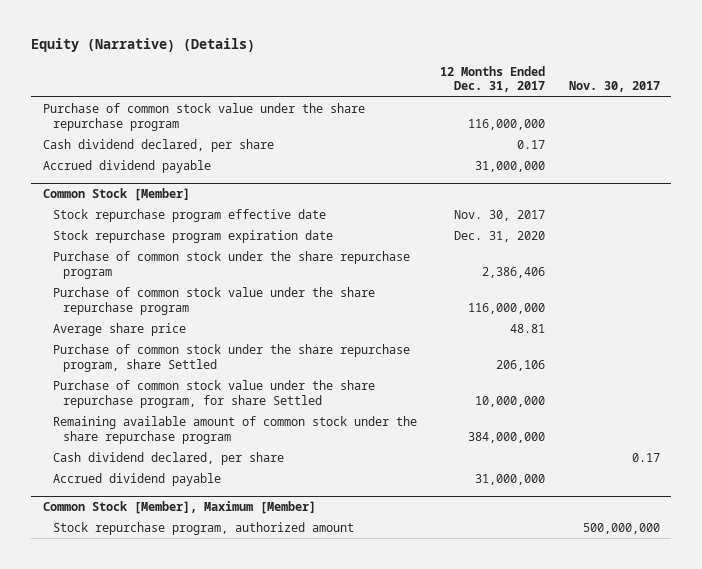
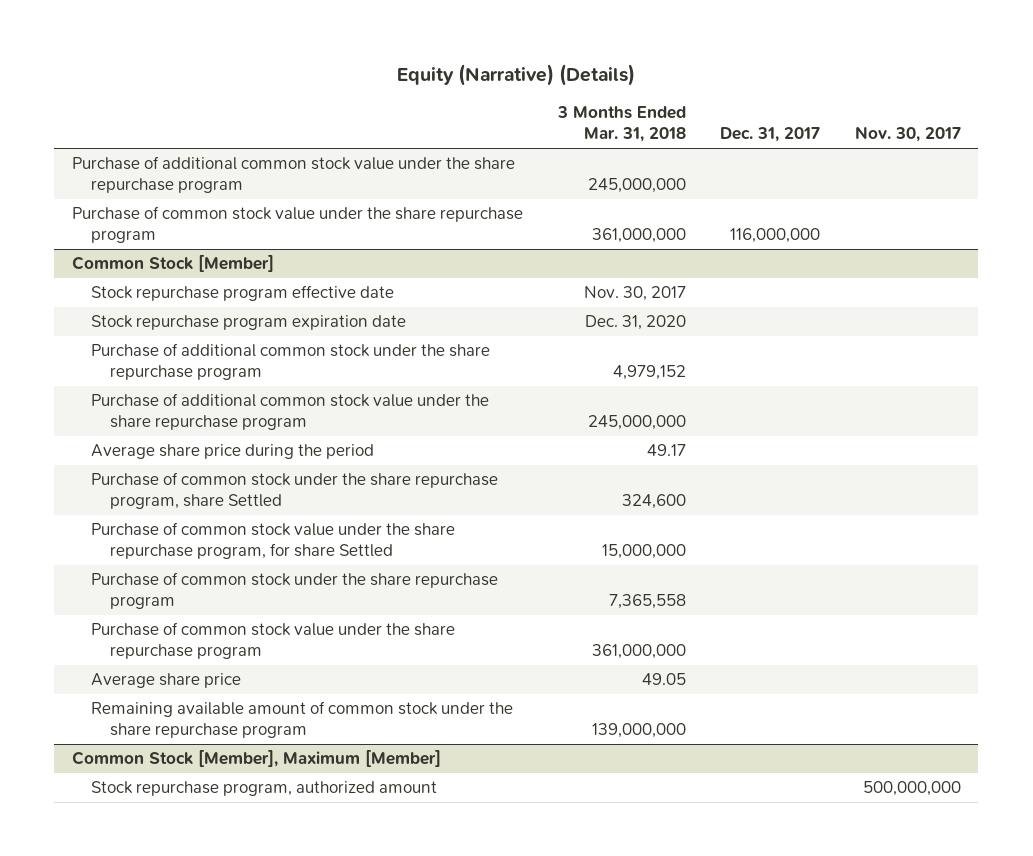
- | 12 Months Ended Dec. 31, 2017 | Nov. 30, 2017
+ | 3 Months Ended Mar. 31, 2018 | Dec. 31, 2017 | Nov. 30, 2017
+ Purchase of additional common stock value under the share repurchase program | 245,000,000 | |
- Cash dividend declared, per share | 0.17 |
- Accrued dividend payable | 31,000,000 |
@ Common Stock [Member]
+ Purchase of additional common stock under the share repurchase program | 4,979,152 | |
+ Purchase of additional common stock value under the share repurchase program | 245,000,000 | |
+ Average share price during the period | 49.17 | |
moved up: Purchase of common stock under the share repurchase program, share Settled | 324,600 | |
moved up: Purchase of common stock value under the share repurchase program, for share Settled | 15,000,000 | |
- Cash dividend declared, per share | | 0.17
- Accrued dividend payable | 31,000,000 |

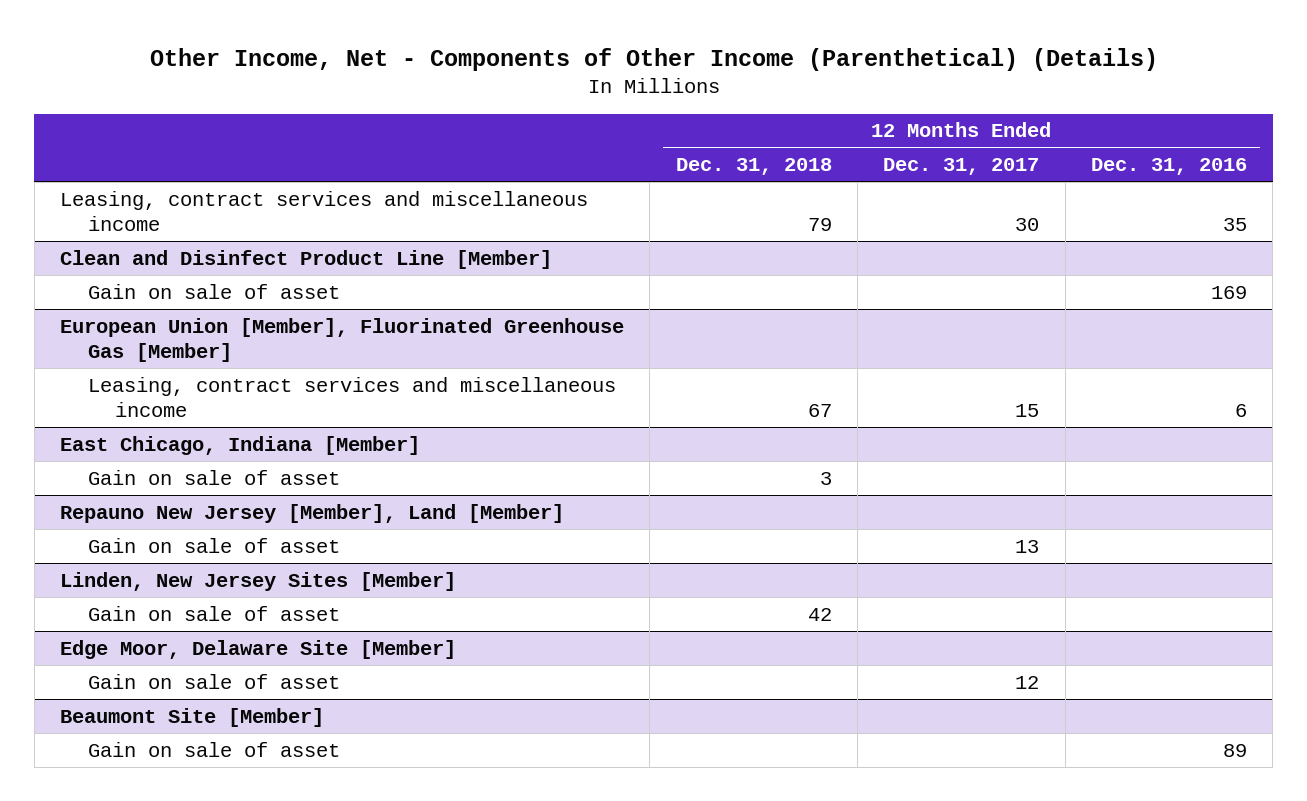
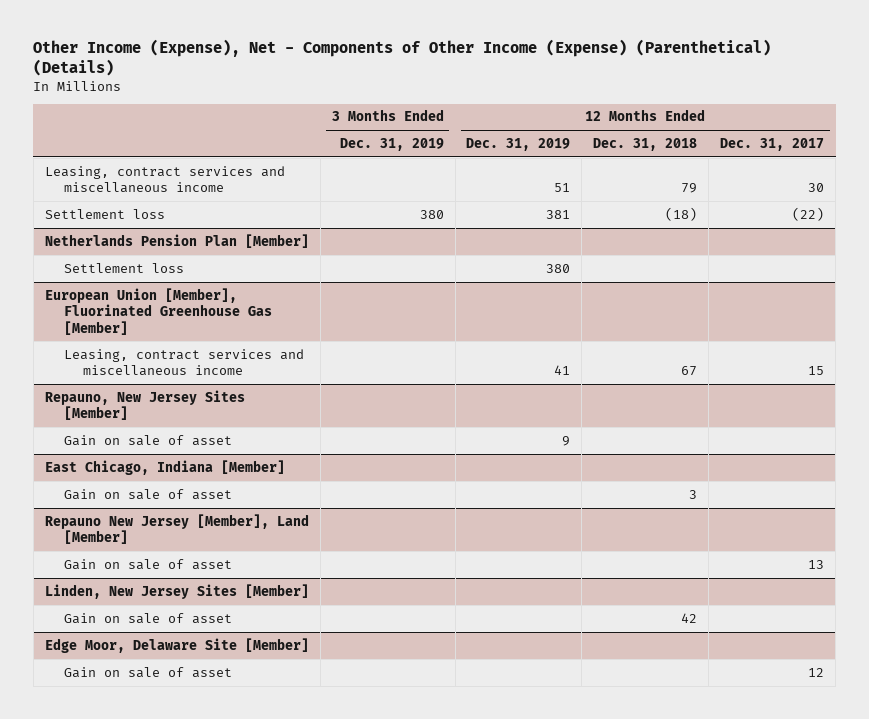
- Other Income, Net - Components of Other Income (Parenthetical) (Details)
+ Other Income (Expense), Net - Components of Other Income (Expense) (Parenthetical) (Details)
- | 12 Months Ended Dec. 31, 2018 | 12 Months Ended Dec. 31, 2017 | 12 Months Ended Dec. 31, 2016
+ | 3 Months Ended Dec. 31, 2019 | 12 Months Ended Dec. 31, 2019 | 12 Months Ended Dec. 31, 2018 | 12 Months Ended Dec. 31, 2017
- Clean and Disinfect Product Line [Member]
- Gain on sale of asset | | | 169
+ Settlement loss | 380 | 381 | (18) | (22)
+ Netherlands Pension Plan [Member]
+ Settlement loss | | 380 | |
+ Repauno, New Jersey Sites [Member]
+ Gain on sale of asset | | 9 | |
- Beaumont Site [Member]
- Gain on sale of asset | | | 89

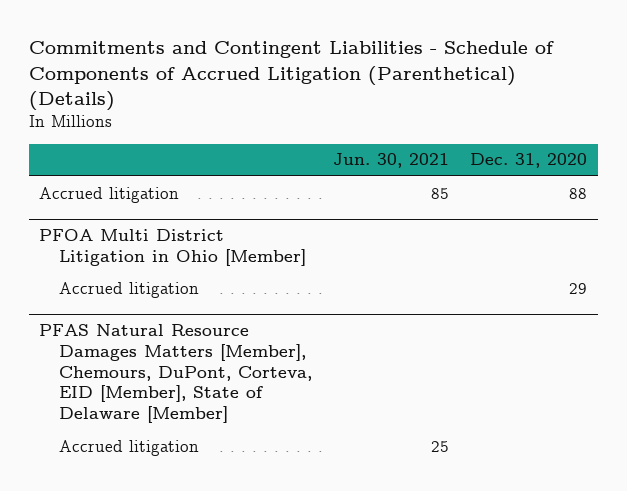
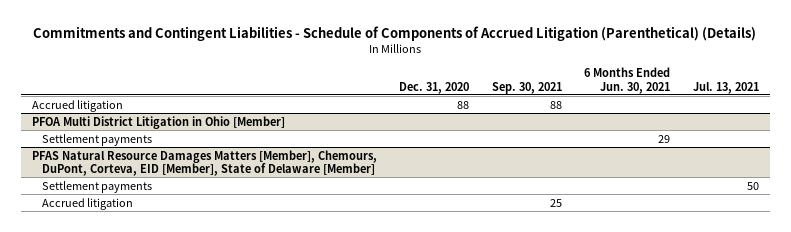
- | Jun. 30, 2021 | Dec. 31, 2020
+ | Dec. 31, 2020 | Sep. 30, 2021 | 6 Months Ended Jun. 30, 2021 | Jul. 13, 2021
@ PFOA Multi District Litigation in Ohio [Member]
- Accrued litigation | | 29
+ Settlement payments | | | 29 |
@ PFAS Natural Resource Damages Matters [Member], Chemours, DuPont, Corteva, EID [Member], State of Delaware [Member]
+ Settlement payments | | | | 50

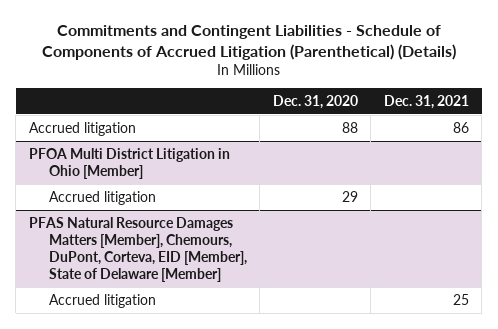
- | Dec. 31, 2020 | Sep. 30, 2021 | 6 Months Ended Jun. 30, 2021 | Jul. 13, 2021
+ | Dec. 31, 2020 | Dec. 31, 2021
@ PFOA Multi District Litigation in Ohio [Member]
- Settlement payments | | | 29 |
+ Accrued litigation | 29 |
@ PFAS Natural Resource Damages Matters [Member], Chemours, DuPont, Corteva, EID [Member], State of Delaware [Member]
- Settlement payments | | | | 50

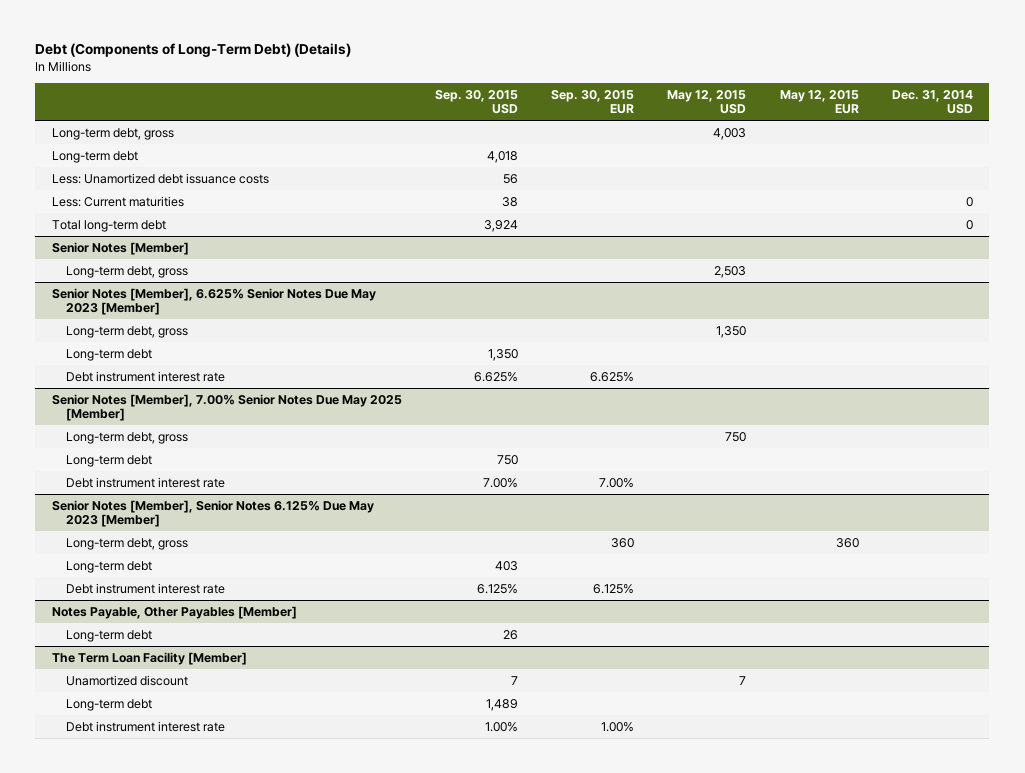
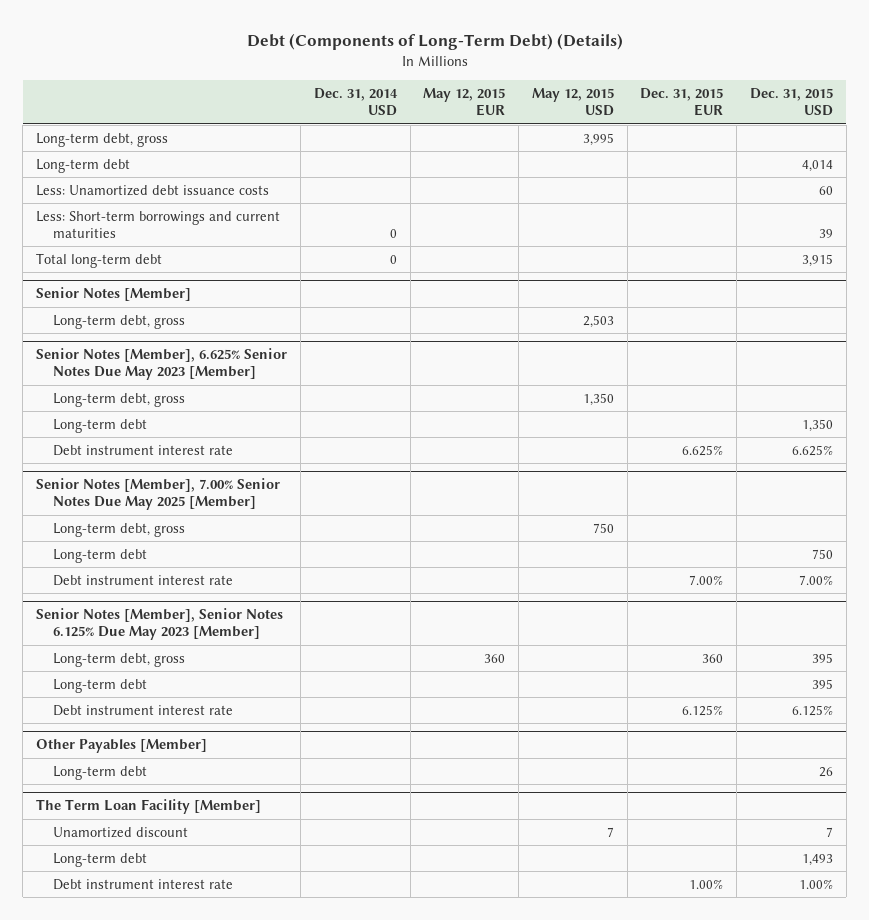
- | Sep. 30, 2015 USD | Sep. 30, 2015 EUR | May 12, 2015 USD | May 12, 2015 EUR | Dec. 31, 2014 USD
+ | Dec. 31, 2014 USD | May 12, 2015 EUR | May 12, 2015 USD | Dec. 31, 2015 EUR | Dec. 31, 2015 USD
- Long-term debt, gross | | | 4,003 | |
+ Long-term debt, gross | | | 3,995 | |
- Less: Current maturities | 38 | | | | 0
+ Less: Short-term borrowings and current maturities | 0 | | | | 39
- Notes Payable, Other Payables [Member]
+ Other Payables [Member]

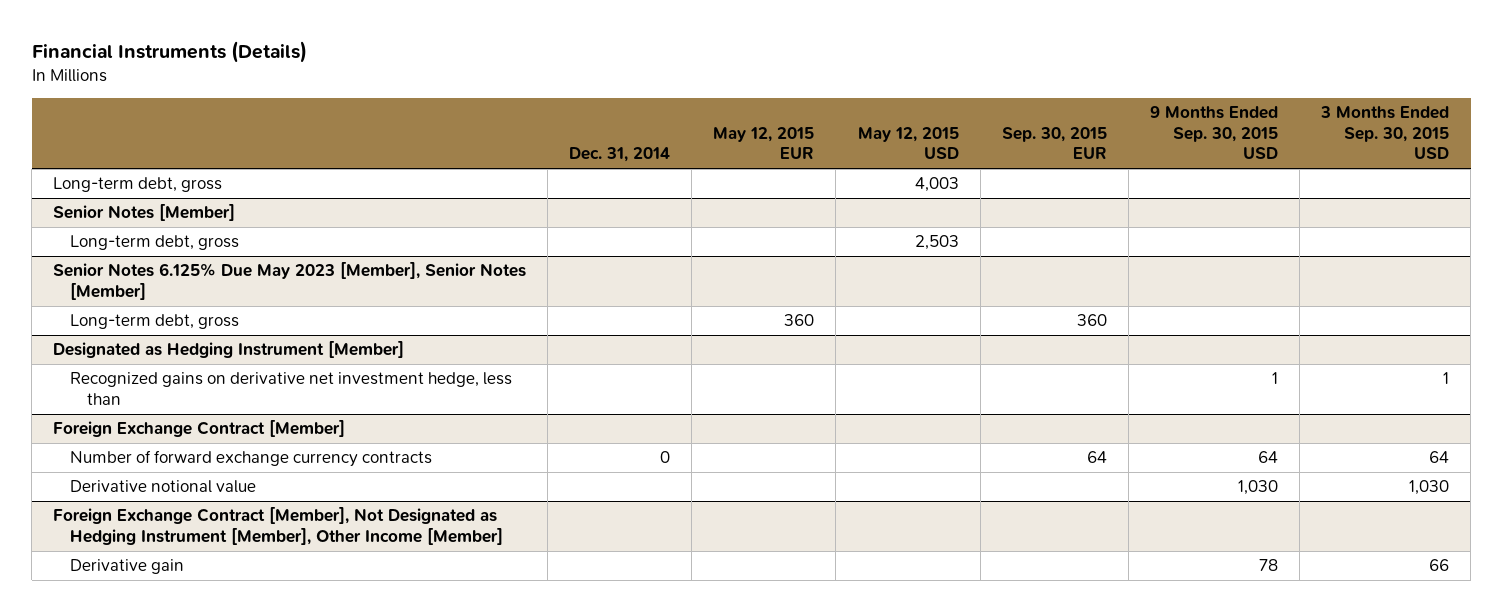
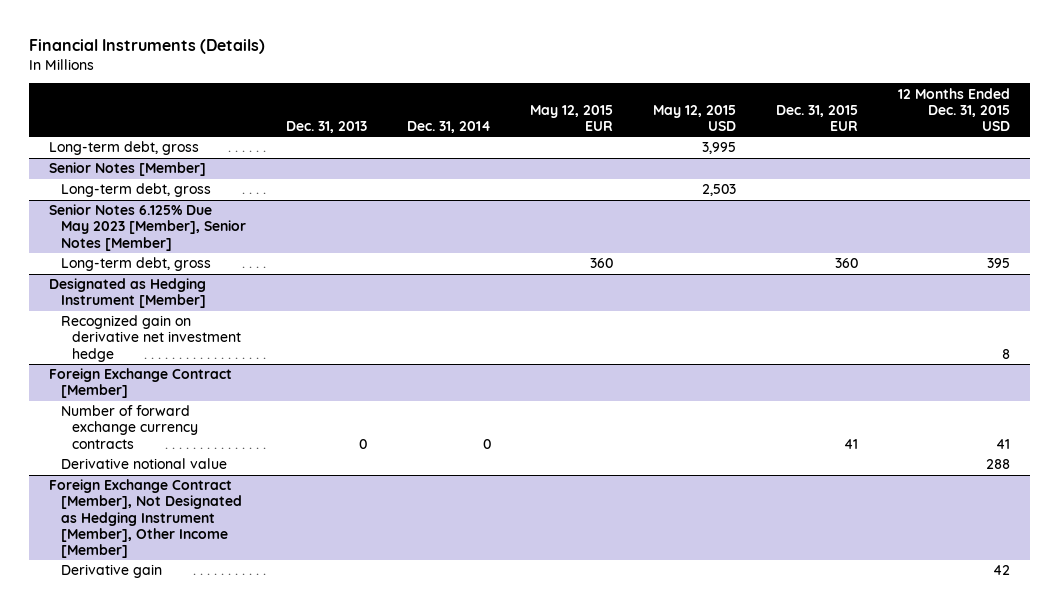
- | Dec. 31, 2014 | May 12, 2015 EUR | May 12, 2015 USD | Sep. 30, 2015 EUR | 9 Months Ended Sep. 30, 2015 USD | 3 Months Ended Sep. 30, 2015 USD
+ | Dec. 31, 2013 | Dec. 31, 2014 | May 12, 2015 EUR | May 12, 2015 USD | Dec. 31, 2015 EUR | 12 Months Ended Dec. 31, 2015 USD
- Long-term debt, gross | | | 4,003 | | |
+ Long-term debt, gross | | | | 3,995 | |
@ Designated as Hedging Instrument [Member]
- Recognized gains on derivative net investment hedge, less than | | | | | 1 | 1
+ Recognized gain on derivative net investment hedge | | | | | | 8

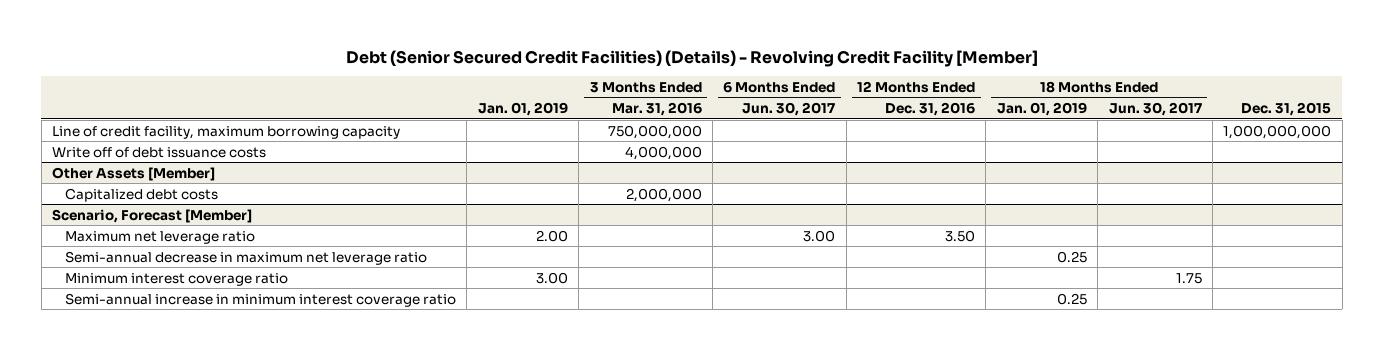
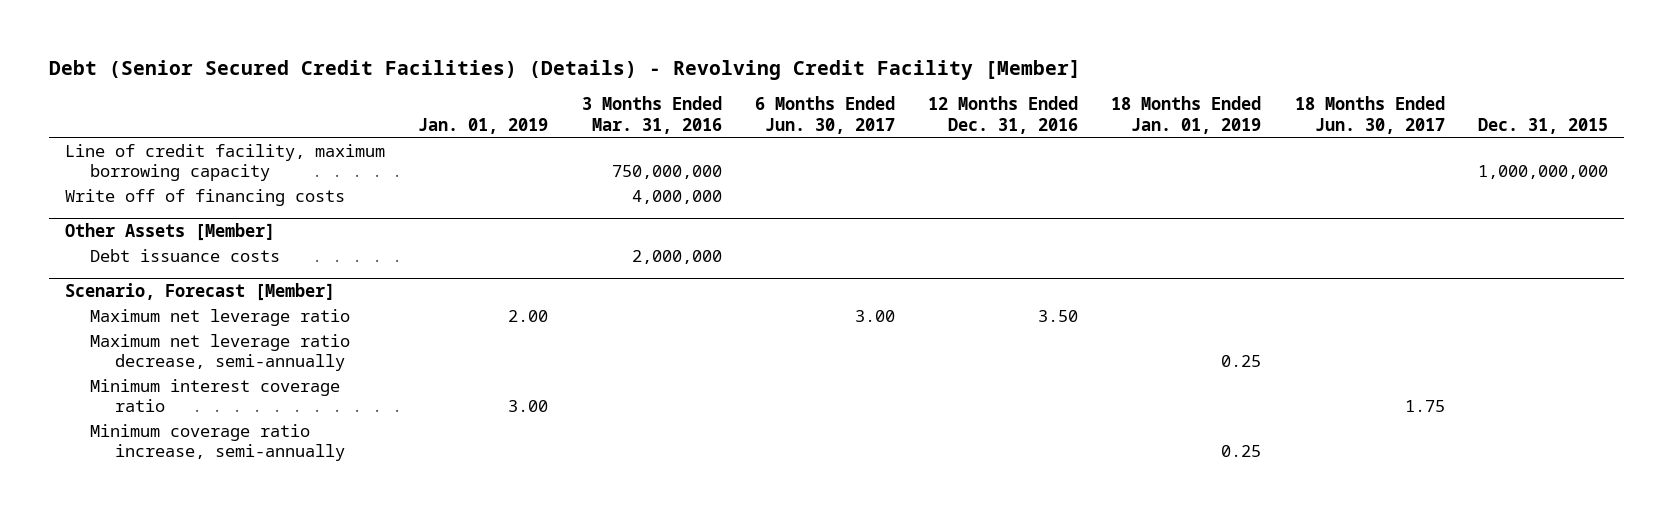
- Write off of debt issuance costs | | 4,000,000 | | | | |
+ Write off of financing costs | | 4,000,000 | | | | |
@ Other Assets [Member]
- Capitalized debt costs | | 2,000,000 | | | | |
+ Debt issuance costs | | 2,000,000 | | | | |
@ Scenario, Forecast [Member]
- Semi-annual decrease in maximum net leverage ratio | | | | | 0.25 | |
+ Maximum net leverage ratio decrease, semi-annually | | | | | 0.25 | |
- Semi-annual increase in minimum interest coverage ratio | | | | | 0.25 | |
+ Minimum coverage ratio increase, semi-annually | | | | | 0.25 | |

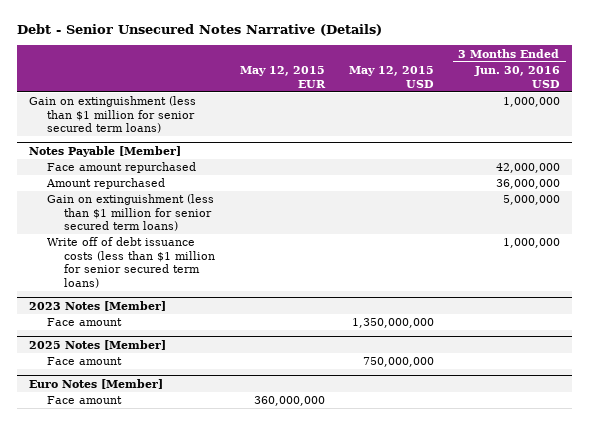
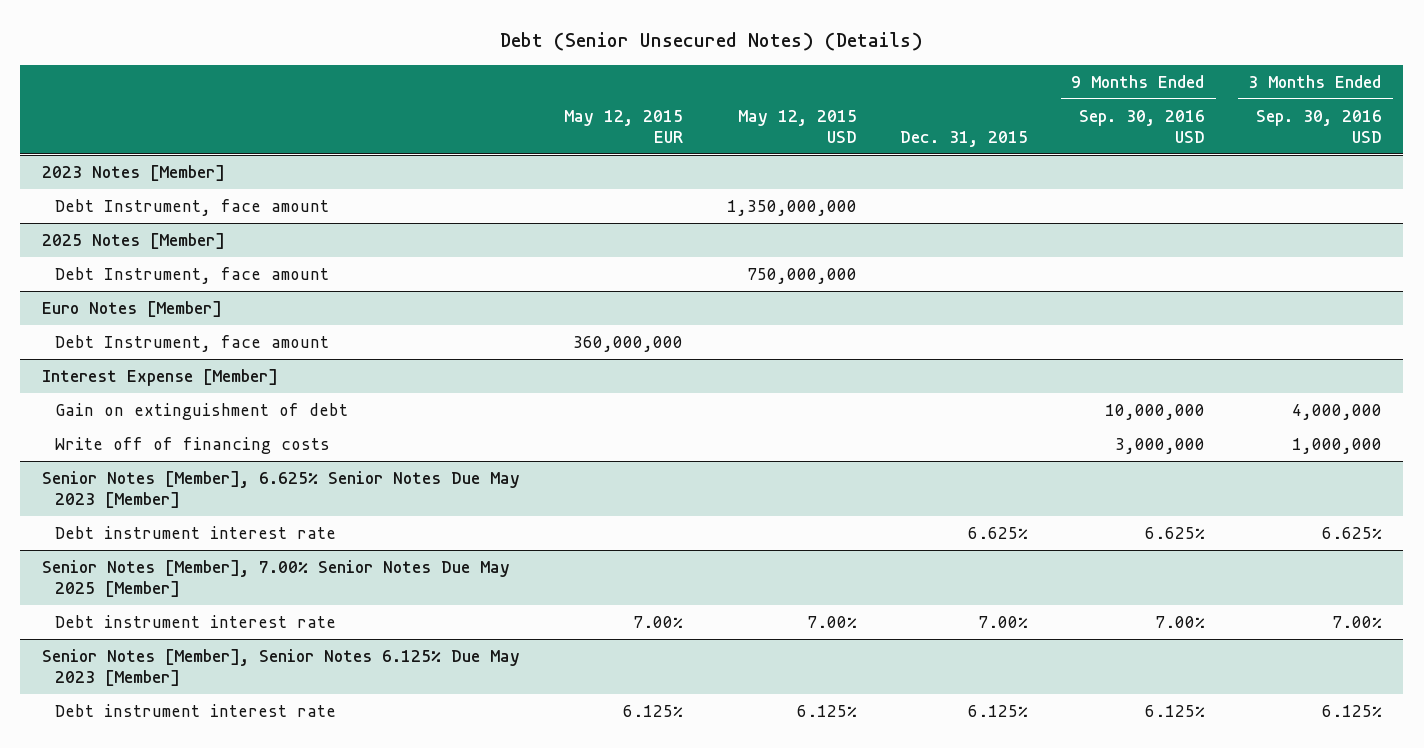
- Debt - Senior Unsecured Notes Narrative (Details)
+ Debt (Senior Unsecured Notes) (Details)
- | May 12, 2015 EUR | May 12, 2015 USD | 3 Months Ended Jun. 30, 2016 USD
+ | May 12, 2015 EUR | May 12, 2015 USD | Dec. 31, 2015 | 9 Months Ended Sep. 30, 2016 USD | 3 Months Ended Sep. 30, 2016 USD
- Gain on extinguishment (less than $1 million for senior secured term loans) | | | 1,000,000
- Notes Payable [Member]
- Face amount repurchased | | | 42,000,000
- Amount repurchased | | | 36,000,000
- Gain on extinguishment (less than $1 million for senior secured term loans) | | | 5,000,000
- Write off of debt issuance costs (less than $1 million for senior secured term loans) | | | 1,000,000
@ 2023 Notes [Member]
- Face amount | | 1,350,000,000 |
+ Debt Instrument, face amount | | 1,350,000,000 | | |
@ 2025 Notes [Member]
- Face amount | | 750,000,000 |
+ Debt Instrument, face amount | | 750,000,000 | | |
@ Euro Notes [Member]
- Face amount | 360,000,000 | |
+ Debt Instrument, face amount | 360,000,000 | | | |
+ Interest Expense [Member]
+ Gain on extinguishment of debt | | | | 10,000,000 | 4,000,000
+ Write off of financing costs | | | | 3,000,000 | 1,000,000
+ Senior Notes [Member], 6.625% Senior Notes Due May 2023 [Member]
+ Debt instrument interest rate | | | 6.625% | 6.625% | 6.625%
+ Senior Notes [Member], 7.00% Senior Notes Due May 2025 [Member]
+ Debt instrument interest rate | 7.00% | 7.00% | 7.00% | 7.00% | 7.00%
+ Senior Notes [Member], Senior Notes 6.125% Due May 2023 [Member]
+ Debt instrument interest rate | 6.125% | 6.125% | 6.125% | 6.125% | 6.125%

